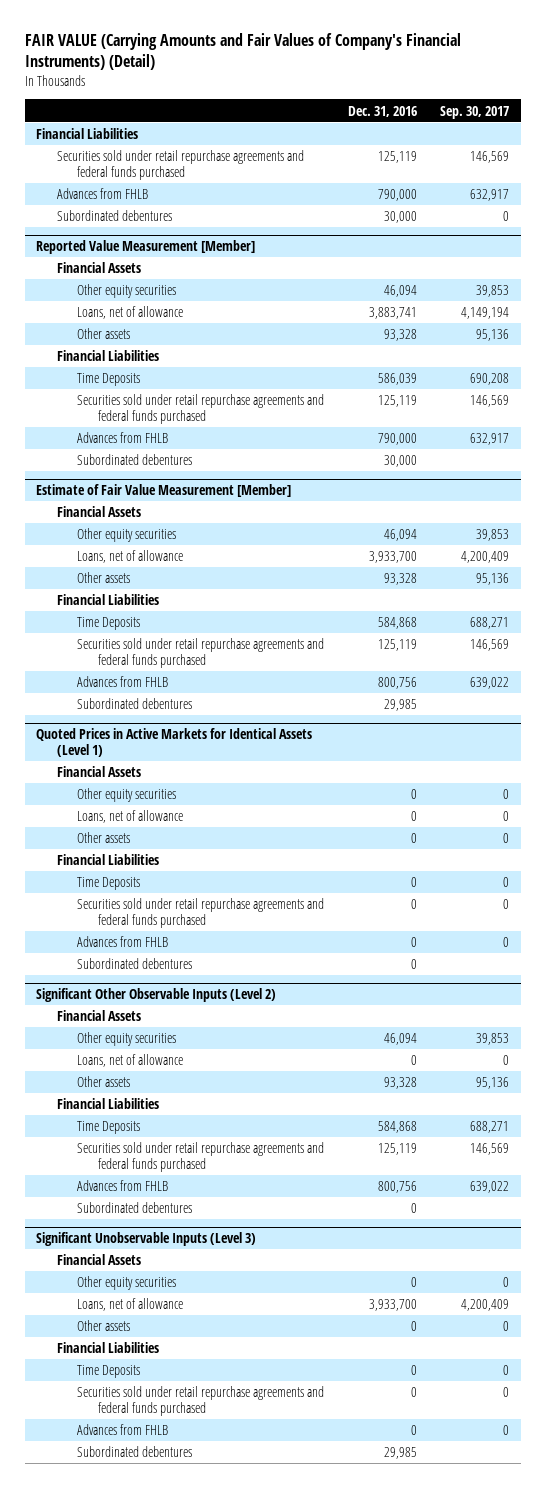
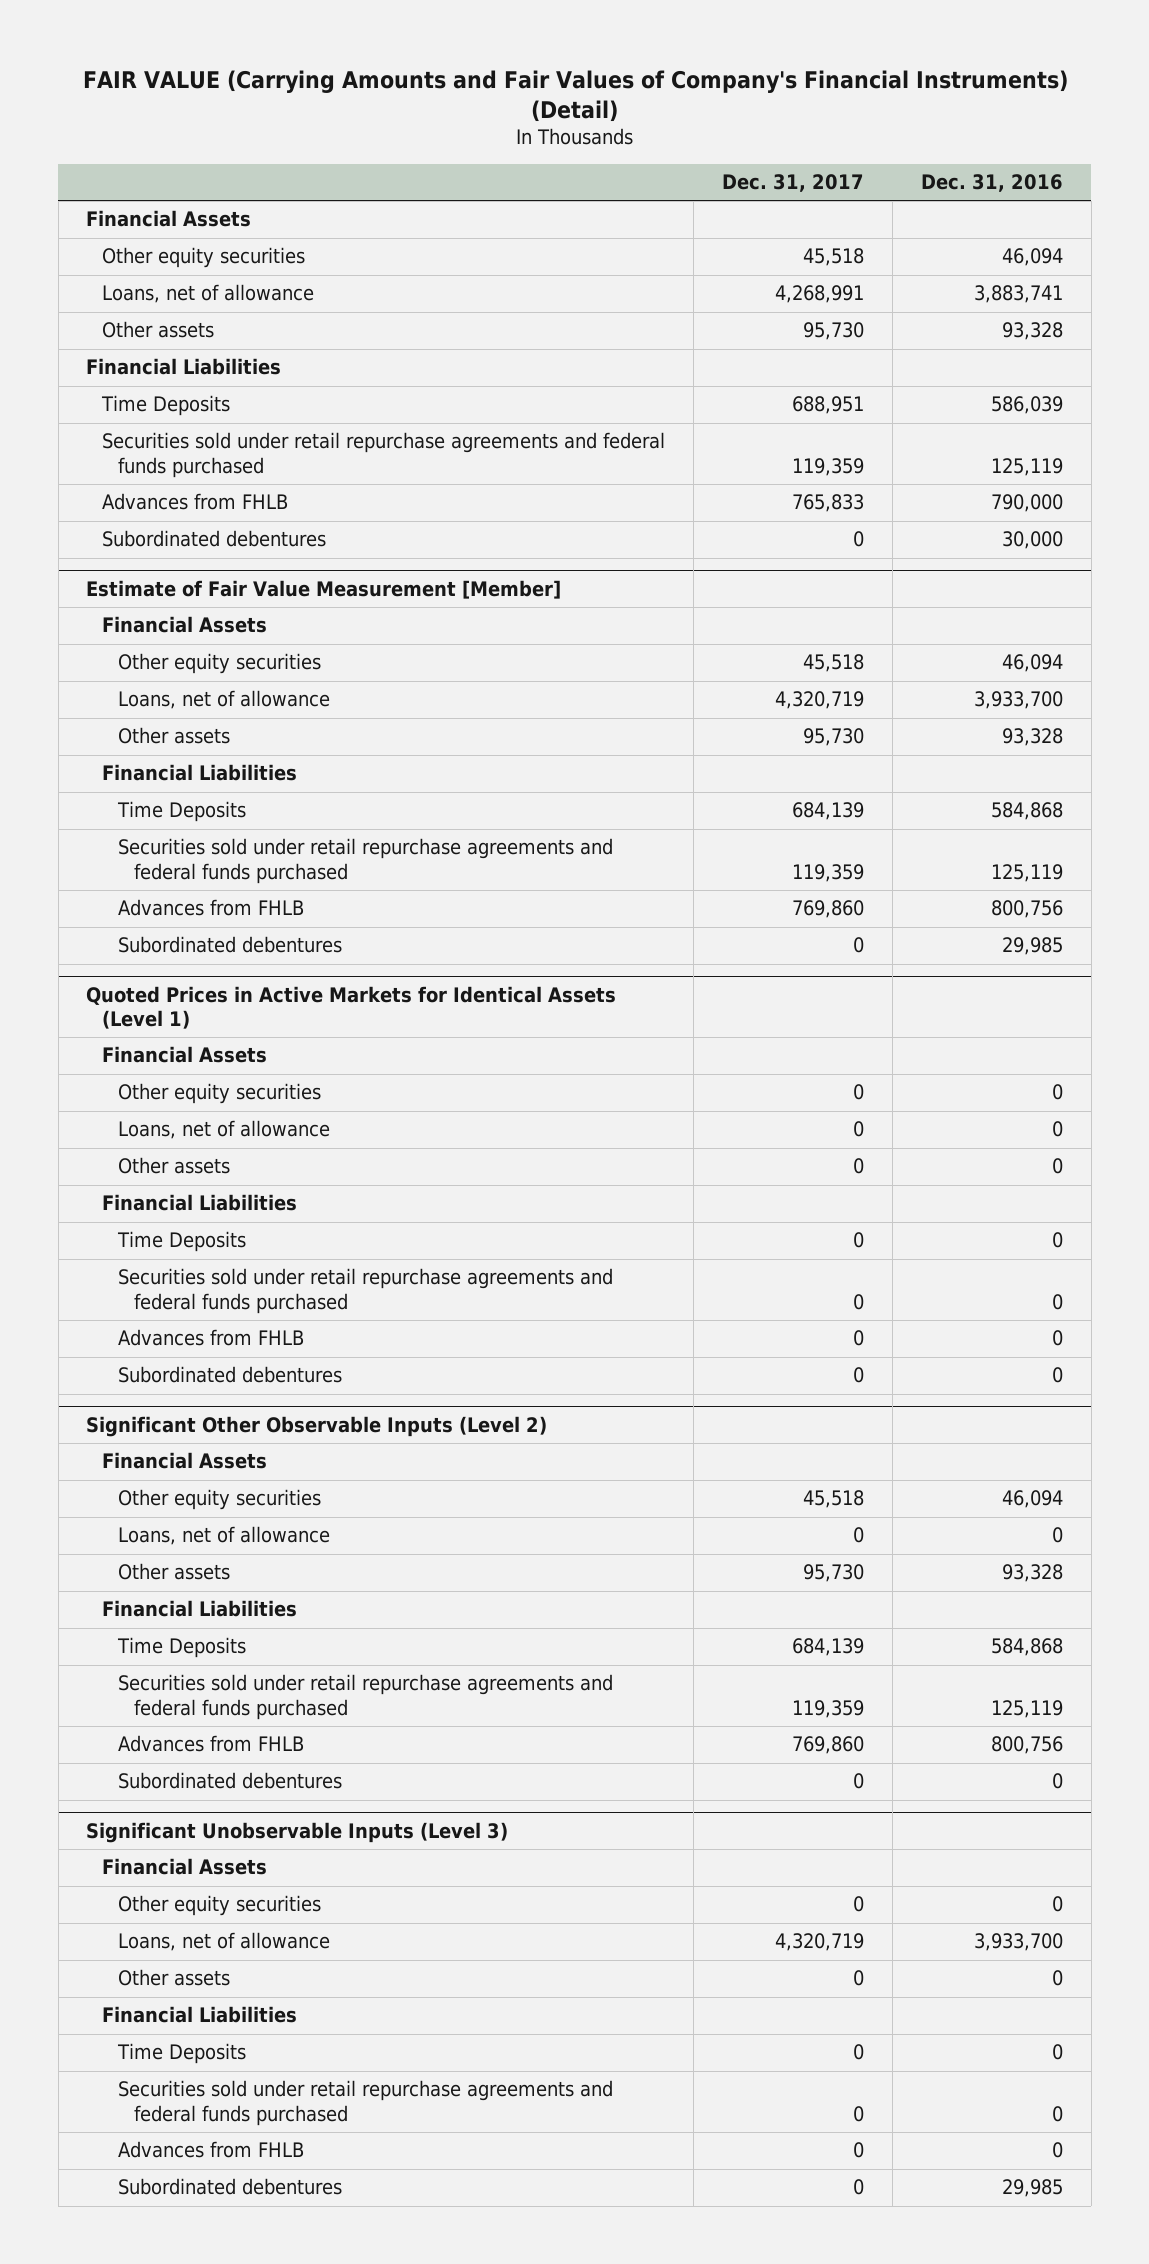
- | Dec. 31, 2016 | Sep. 30, 2017
+ | Dec. 31, 2017 | Dec. 31, 2016
- Financial Liabilities
- Securities sold under retail repurchase agreements and federal funds purchased | 125,119 | 146,569
- Advances from FHLB | 790,000 | 632,917
- Subordinated debentures | 30,000 | 0
- Reported Value Measurement [Member]

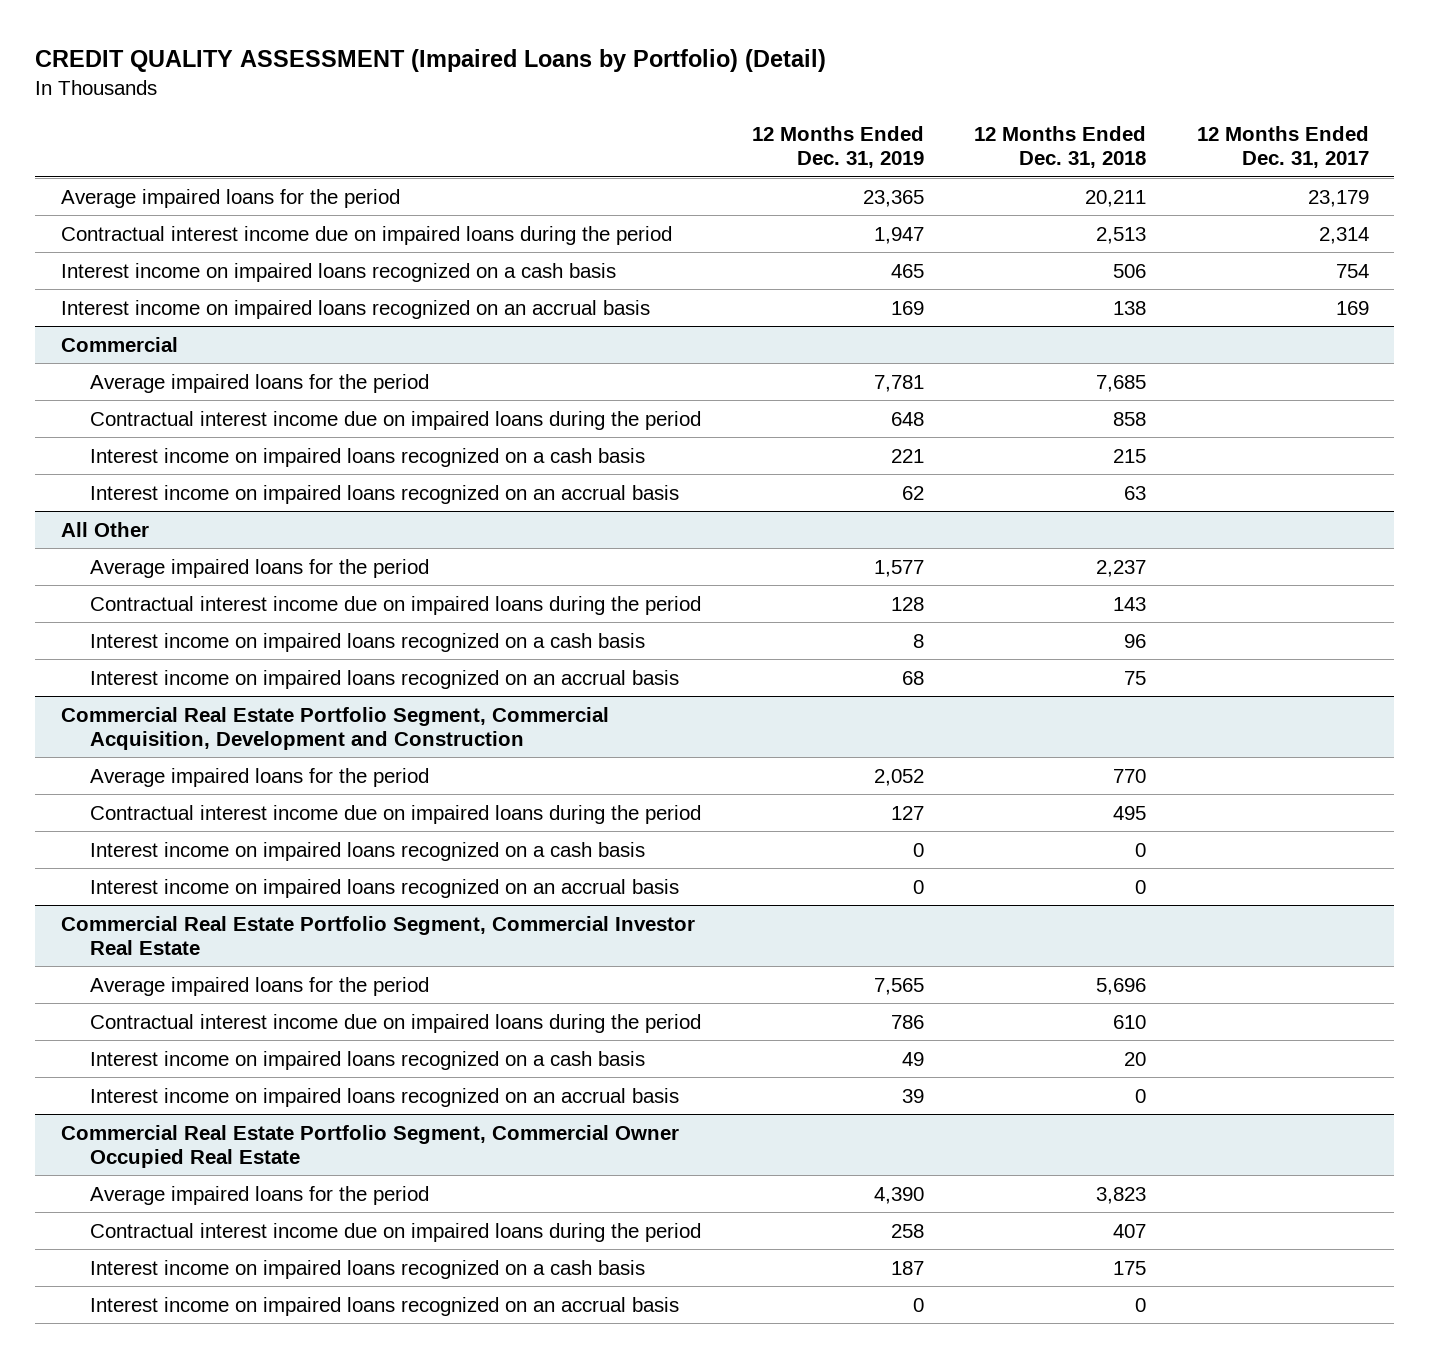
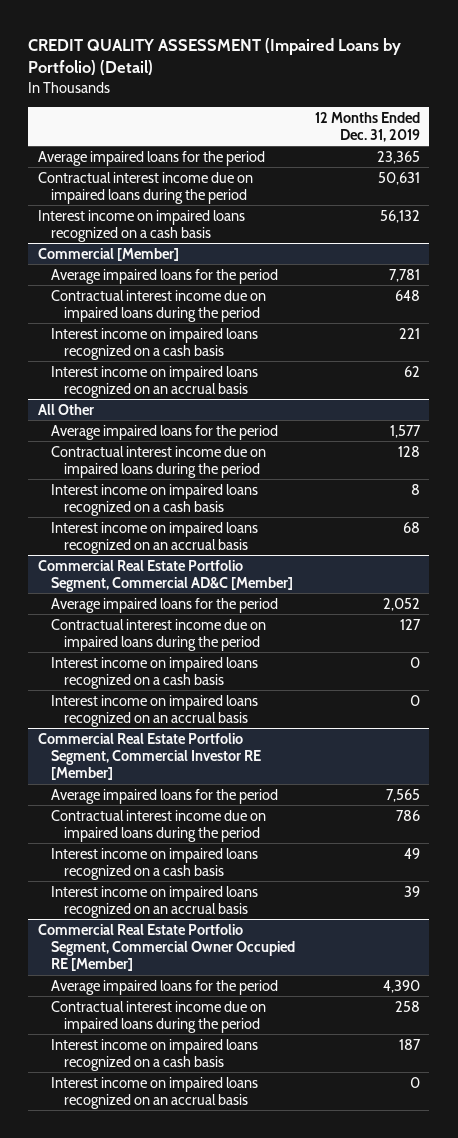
- | 12 Months Ended Dec. 31, 2019 | 12 Months Ended Dec. 31, 2018 | 12 Months Ended Dec. 31, 2017
+ | 12 Months Ended Dec. 31, 2019
- Contractual interest income due on impaired loans during the period | 1,947 | 2,513 | 2,314
- Interest income on impaired loans recognized on a cash basis | 465 | 506 | 754
- Interest income on impaired loans recognized on an accrual basis | 169 | 138 | 169
- Commercial
+ Contractual interest income due on impaired loans during the period | 50,631
+ Interest income on impaired loans recognized on a cash basis | 56,132
+ Commercial [Member]
- Commercial Real Estate Portfolio Segment, Commercial Acquisition, Development and Construction
+ Commercial Real Estate Portfolio Segment, Commercial AD&C [Member]
- Commercial Real Estate Portfolio Segment, Commercial Investor Real Estate
+ Commercial Real Estate Portfolio Segment, Commercial Investor RE [Member]
- Commercial Real Estate Portfolio Segment, Commercial Owner Occupied Real Estate
+ Commercial Real Estate Portfolio Segment, Commercial Owner Occupied RE [Member]

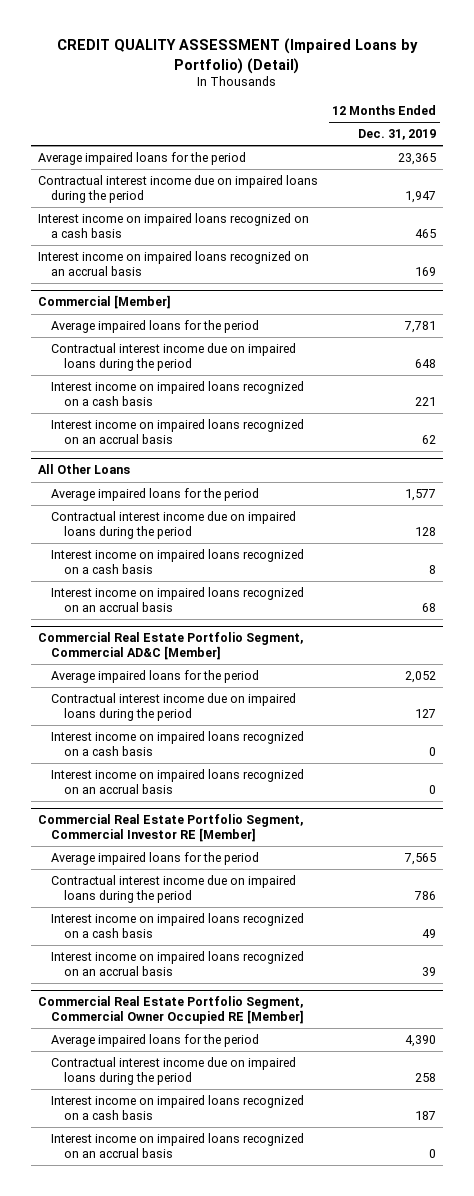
- Contractual interest income due on impaired loans during the period | 50,631
- Interest income on impaired loans recognized on a cash basis | 56,132
+ Contractual interest income due on impaired loans during the period | 1,947
+ Interest income on impaired loans recognized on a cash basis | 465
+ Interest income on impaired loans recognized on an accrual basis | 169
- All Other
+ All Other Loans

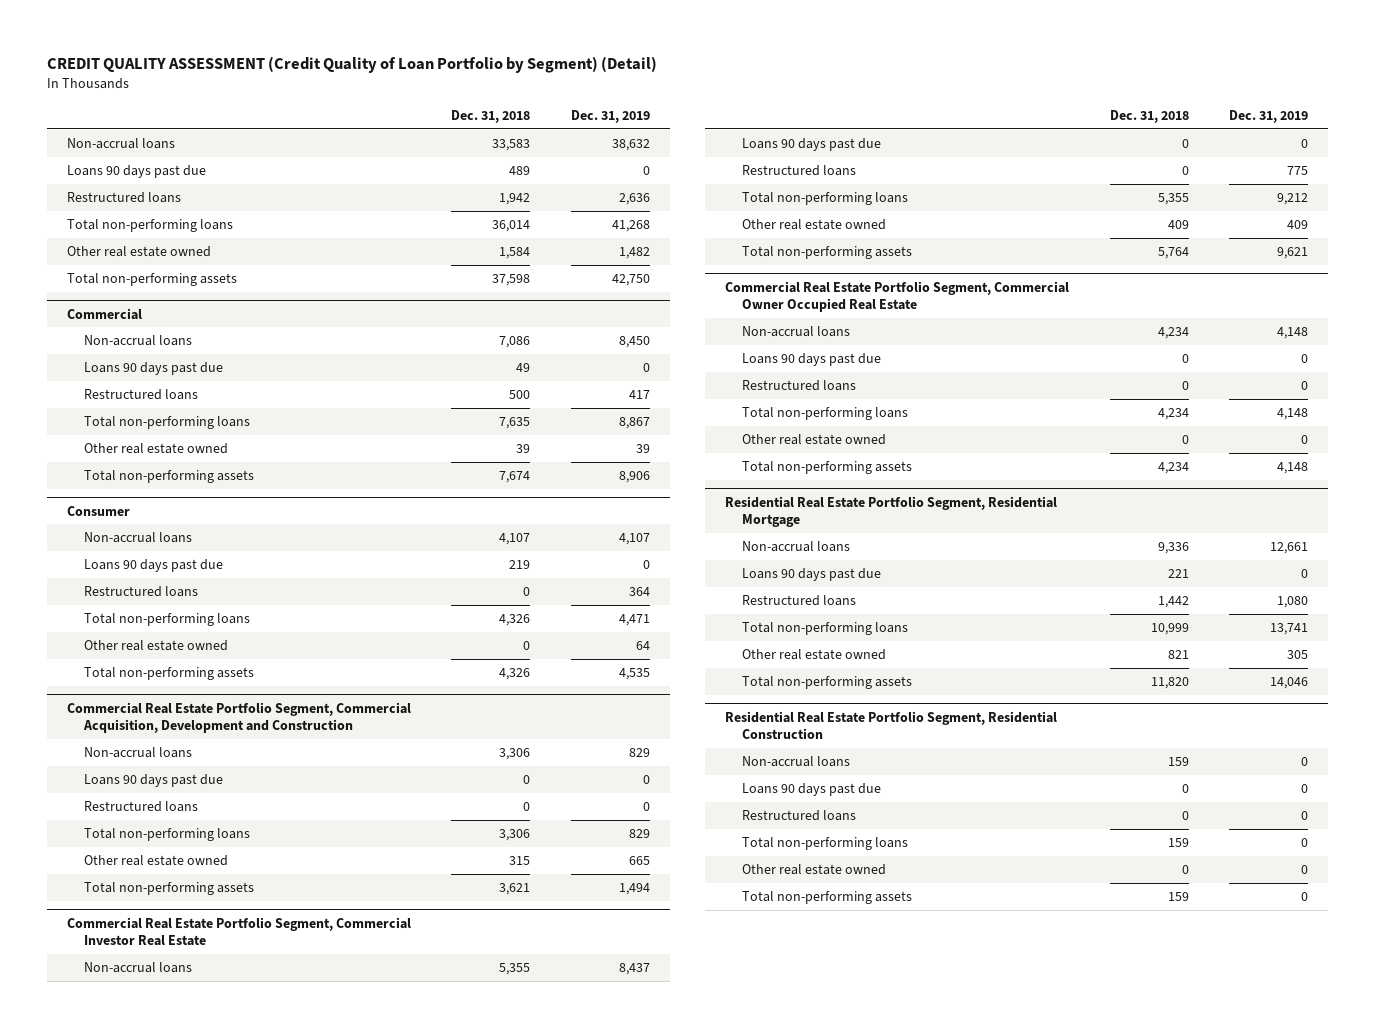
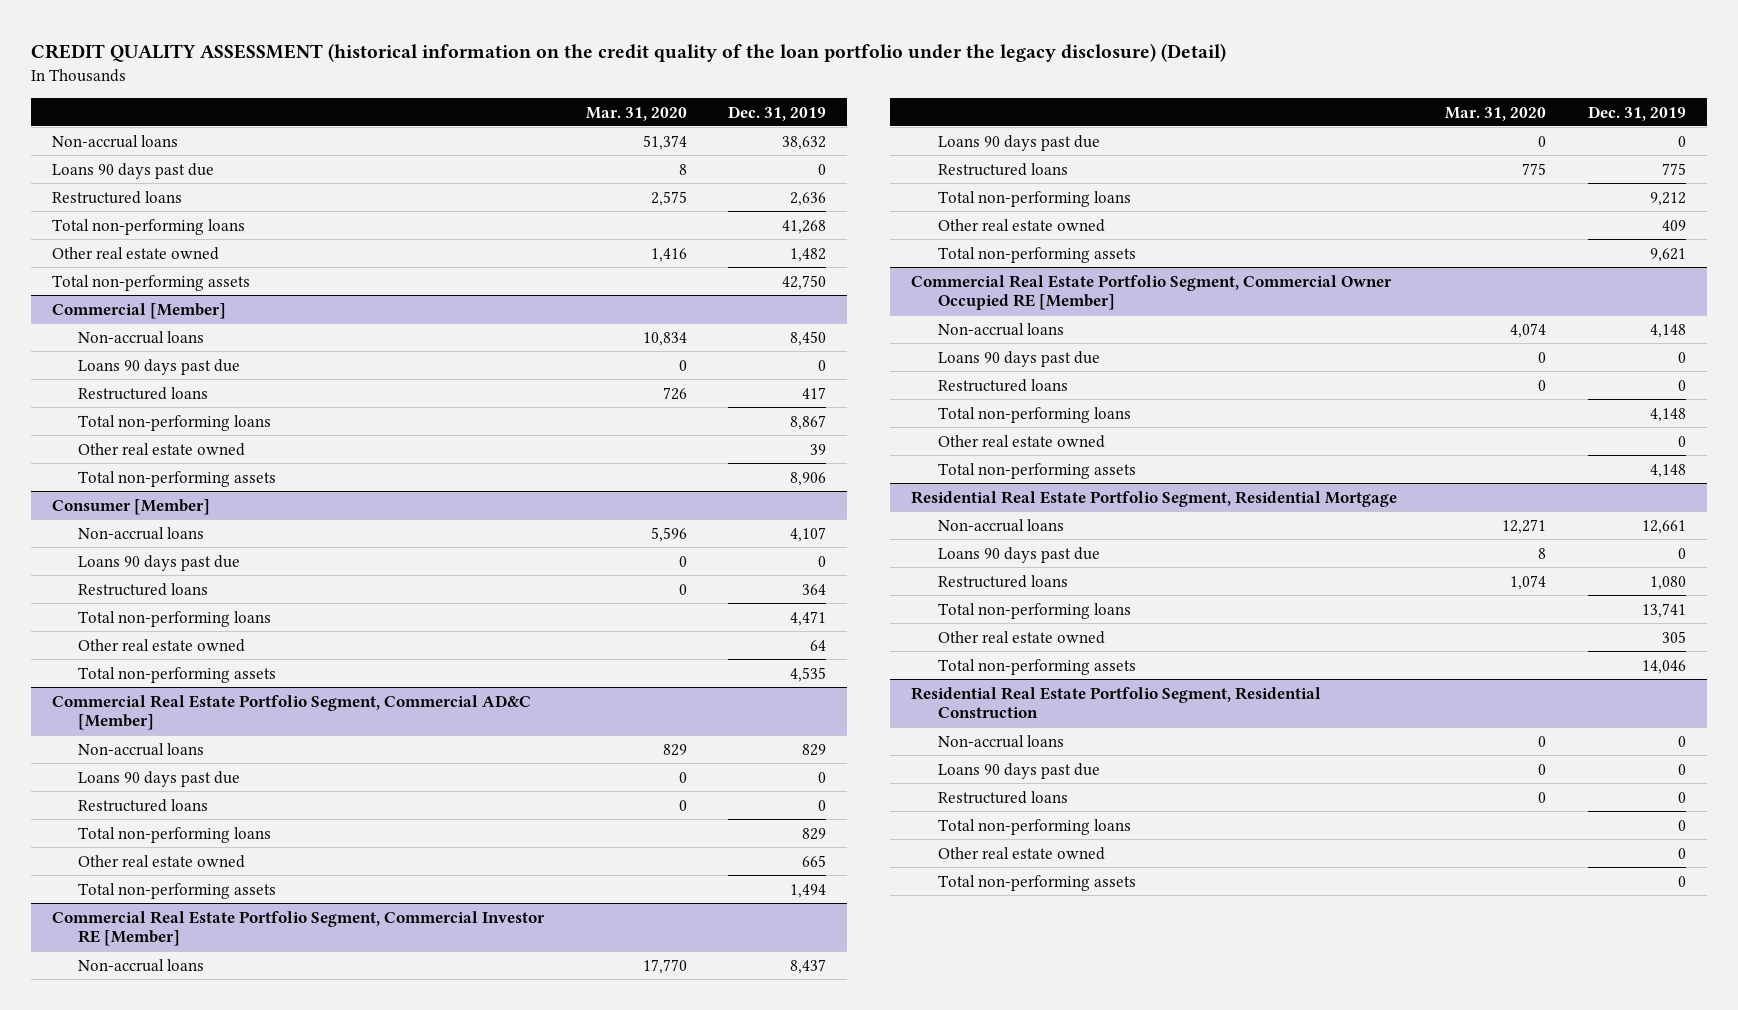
- CREDIT QUALITY ASSESSMENT (Credit Quality of Loan Portfolio by Segment) (Detail)
+ CREDIT QUALITY ASSESSMENT (historical information on the credit quality of the loan portfolio under the legacy disclosure) (Detail)
- | Dec. 31, 2018 | Dec. 31, 2019
+ | Mar. 31, 2020 | Dec. 31, 2019
- Commercial
+ Commercial [Member]
- Consumer
+ Consumer [Member]
- Commercial Real Estate Portfolio Segment, Commercial Acquisition, Development and Construction
+ Commercial Real Estate Portfolio Segment, Commercial AD&C [Member]
- Commercial Real Estate Portfolio Segment, Commercial Investor Real Estate
+ Commercial Real Estate Portfolio Segment, Commercial Investor RE [Member]
- Commercial Real Estate Portfolio Segment, Commercial Owner Occupied Real Estate
+ Commercial Real Estate Portfolio Segment, Commercial Owner Occupied RE [Member]

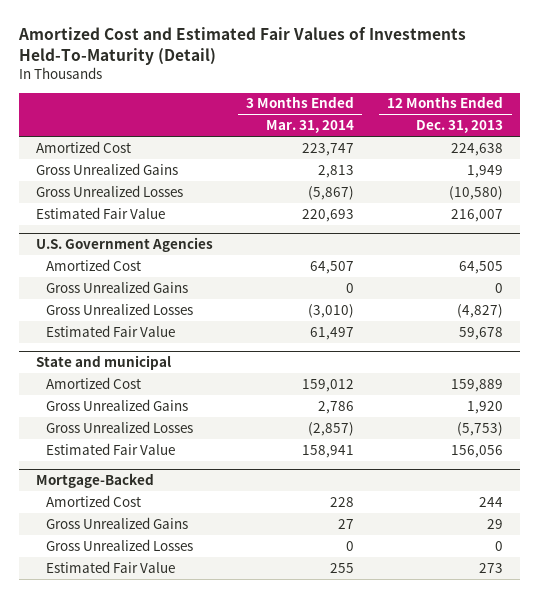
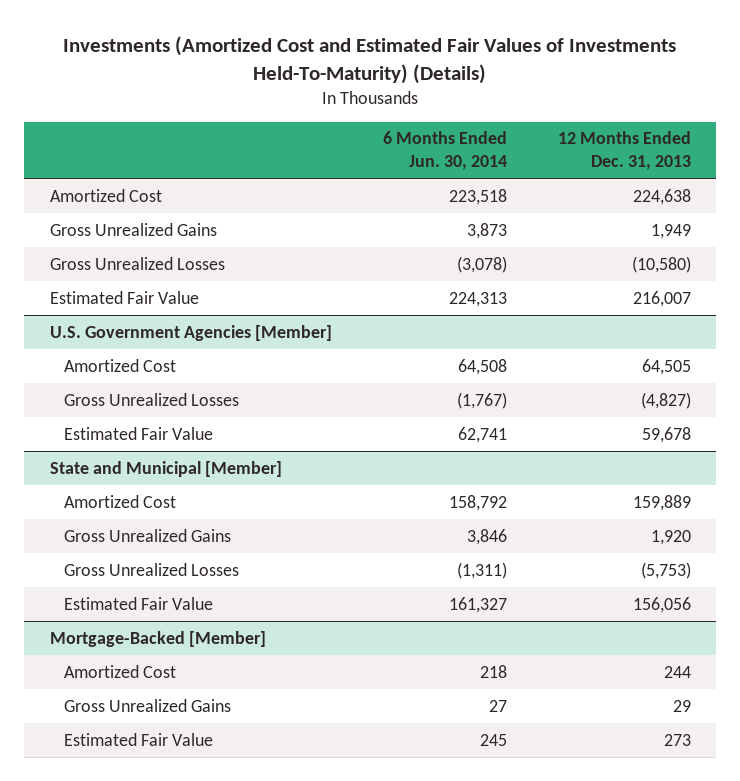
- Amortized Cost and Estimated Fair Values of Investments Held-To-Maturity (Detail)
+ Investments (Amortized Cost and Estimated Fair Values of Investments Held-To-Maturity) (Details)
- | 3 Months Ended Mar. 31, 2014 | 12 Months Ended Dec. 31, 2013
+ | 6 Months Ended Jun. 30, 2014 | 12 Months Ended Dec. 31, 2013
- U.S. Government Agencies
+ U.S. Government Agencies [Member]
- Gross Unrealized Gains | 0 | 0
- State and municipal
+ State and Municipal [Member]
- Mortgage-Backed
+ Mortgage-Backed [Member]
- Gross Unrealized Losses | 0 | 0

